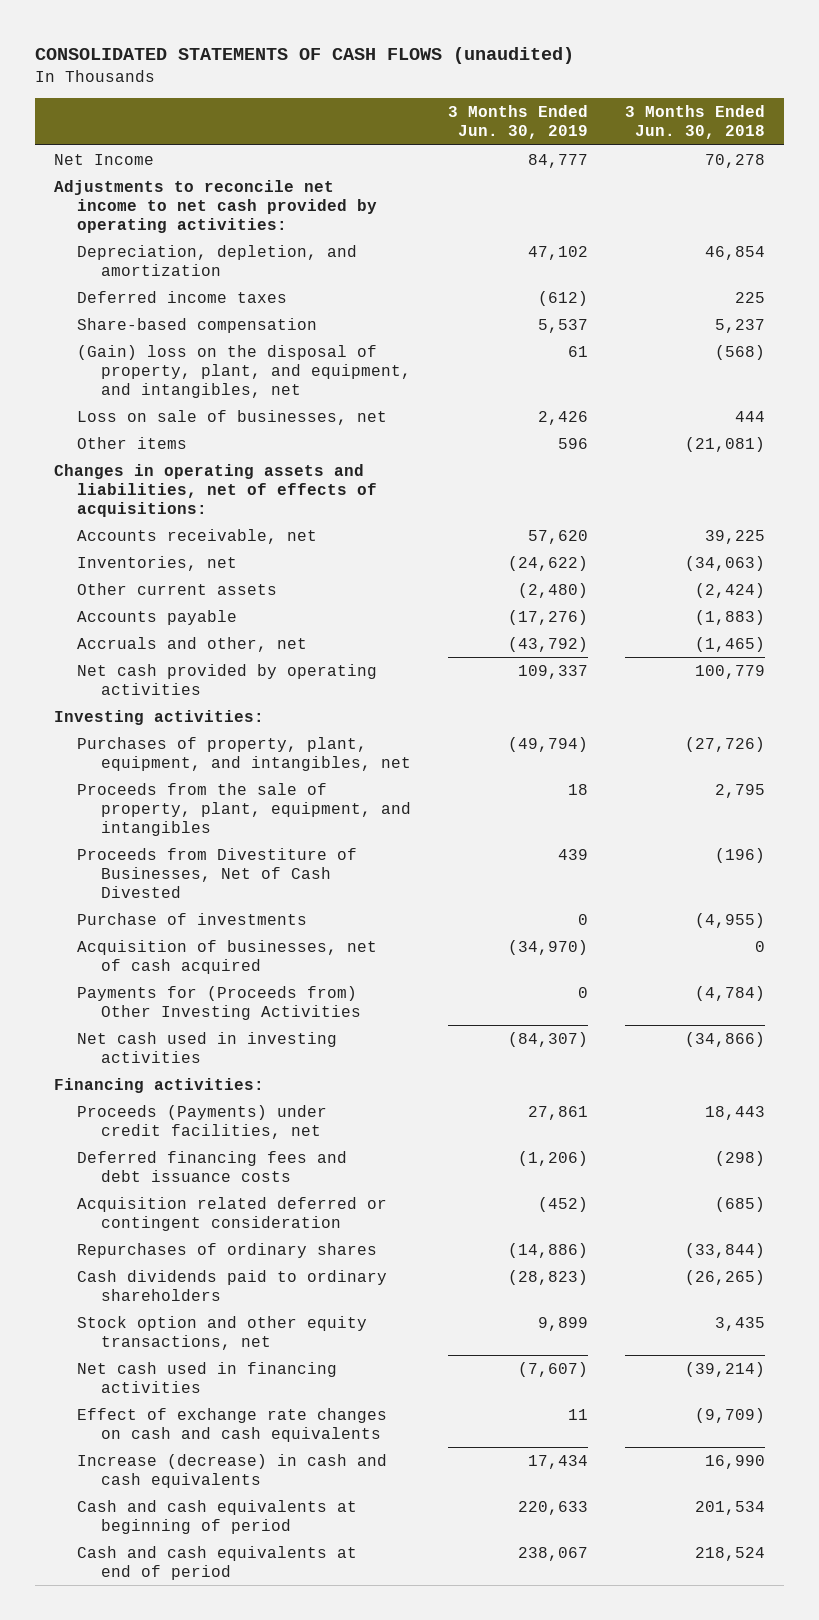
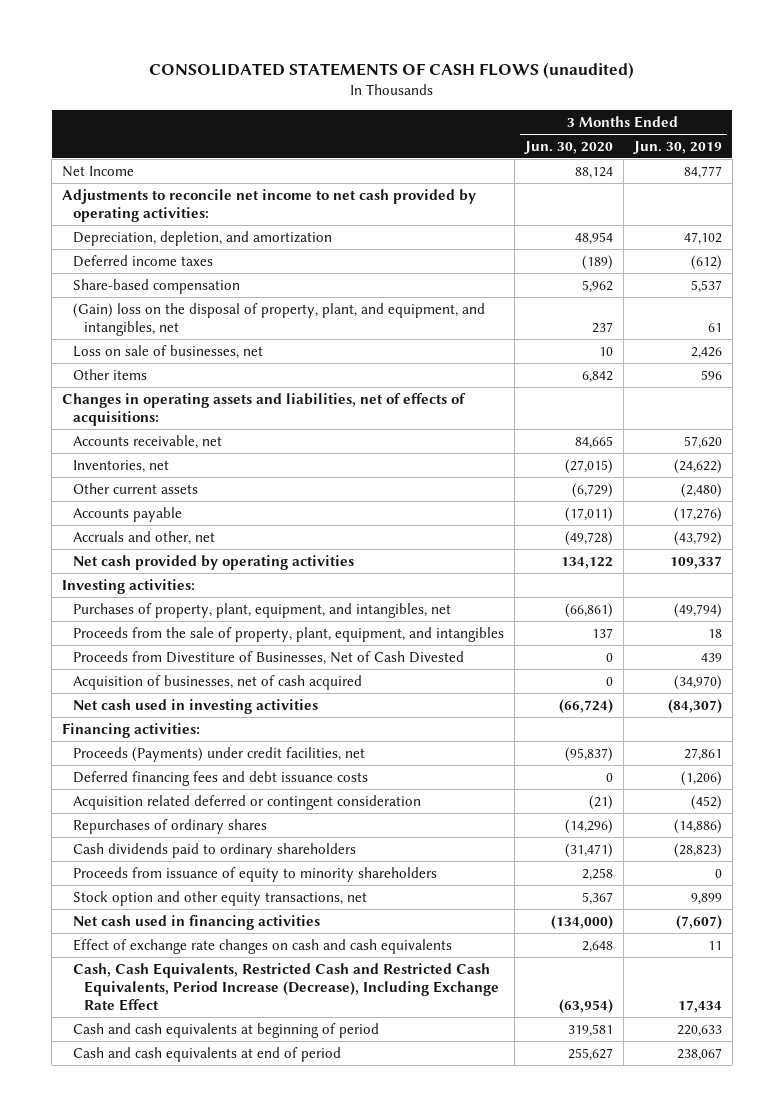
- | 3 Months Ended Jun. 30, 2019 | 3 Months Ended Jun. 30, 2018
+ | 3 Months Ended Jun. 30, 2020 | 3 Months Ended Jun. 30, 2019
- Purchase of investments | 0 | (4,955)
- Payments for (Proceeds from) Other Investing Activities | 0 | (4,784)
+ Proceeds from issuance of equity to minority shareholders | 2,258 | 0
- Increase (decrease) in cash and cash equivalents | 17,434 | 16,990
+ Cash, Cash Equivalents, Restricted Cash and Restricted Cash Equivalents, Period Increase (Decrease), Including Exchange Rate Effect | (63,954) | 17,434

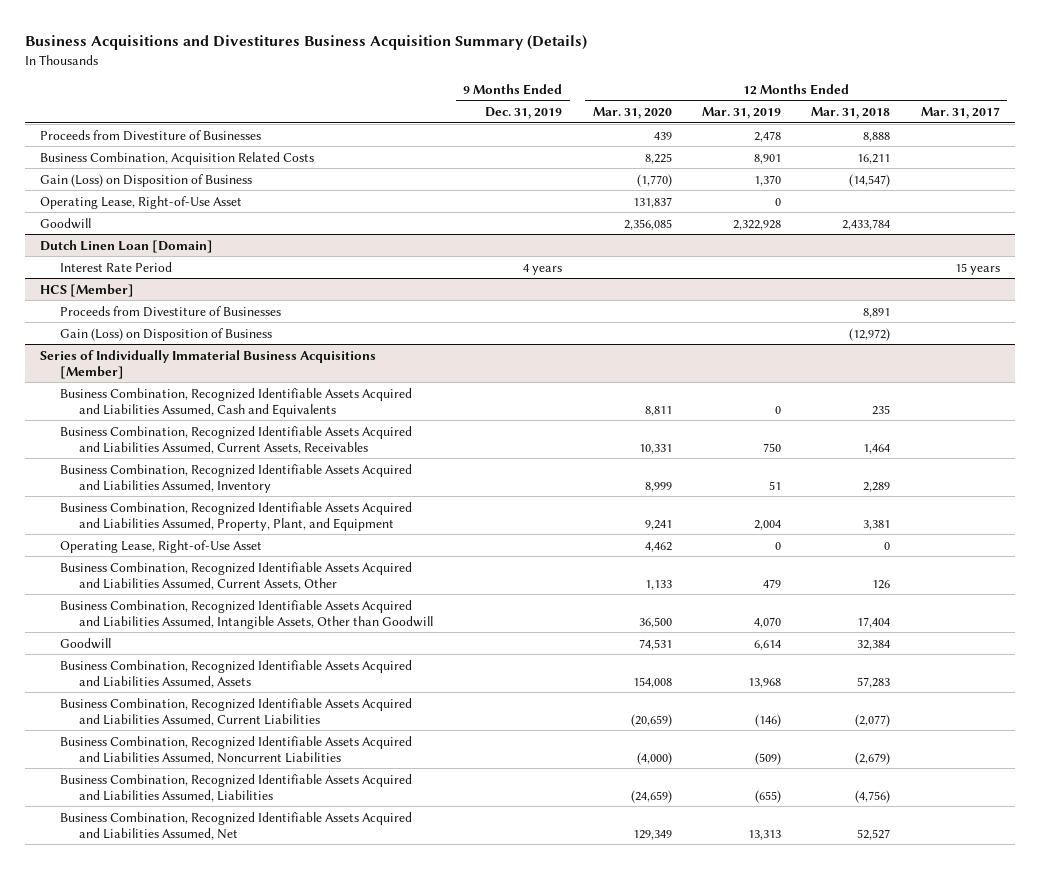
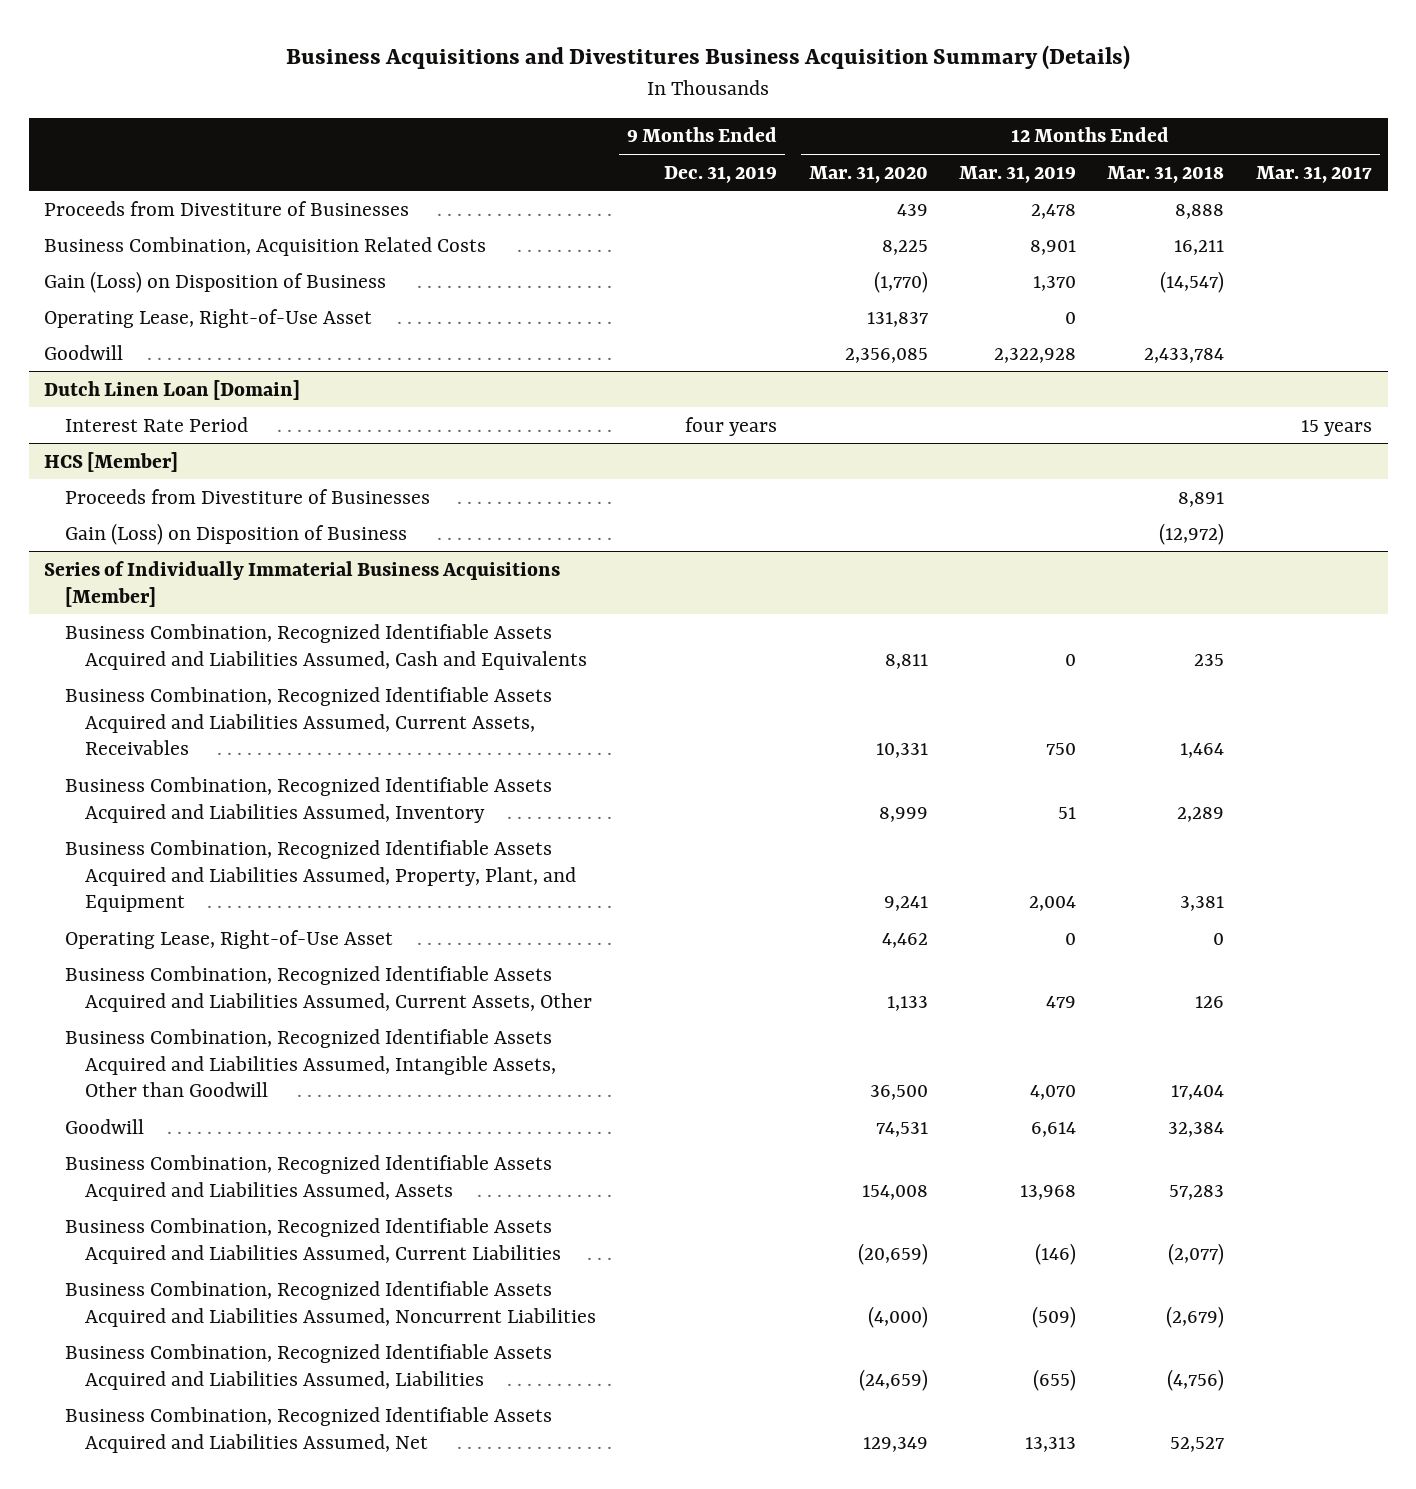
@ Dutch Linen Loan [Domain]
- Interest Rate Period | 4 years | | | | 15 years
+ Interest Rate Period | four years | | | | 15 years

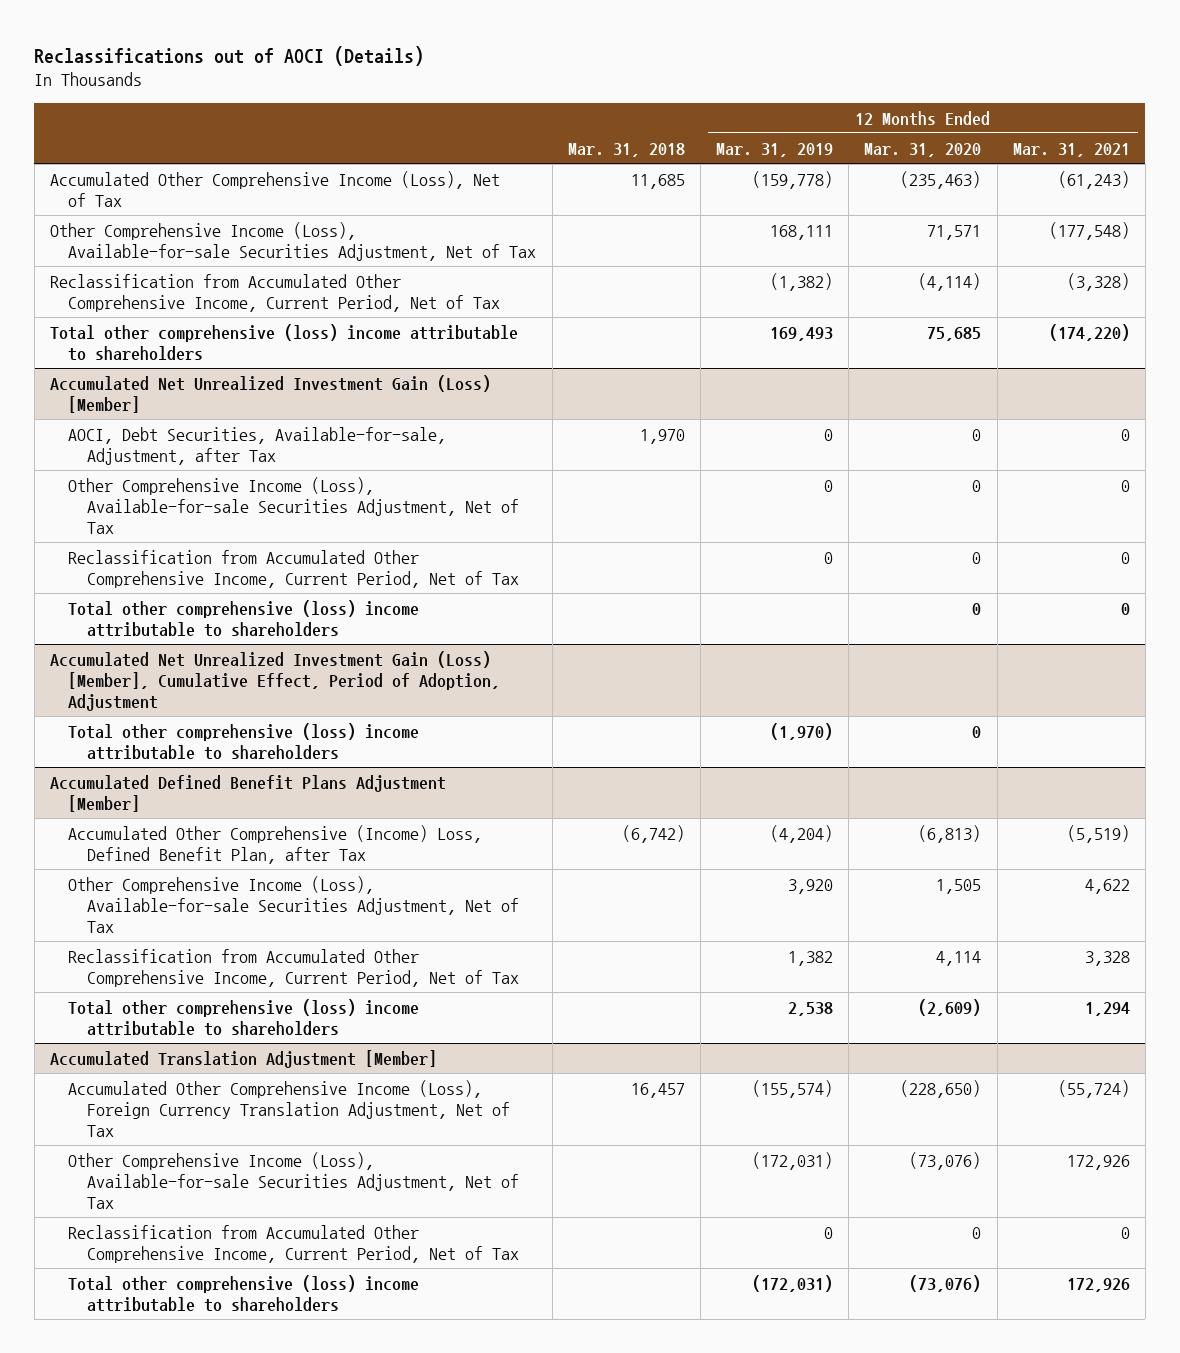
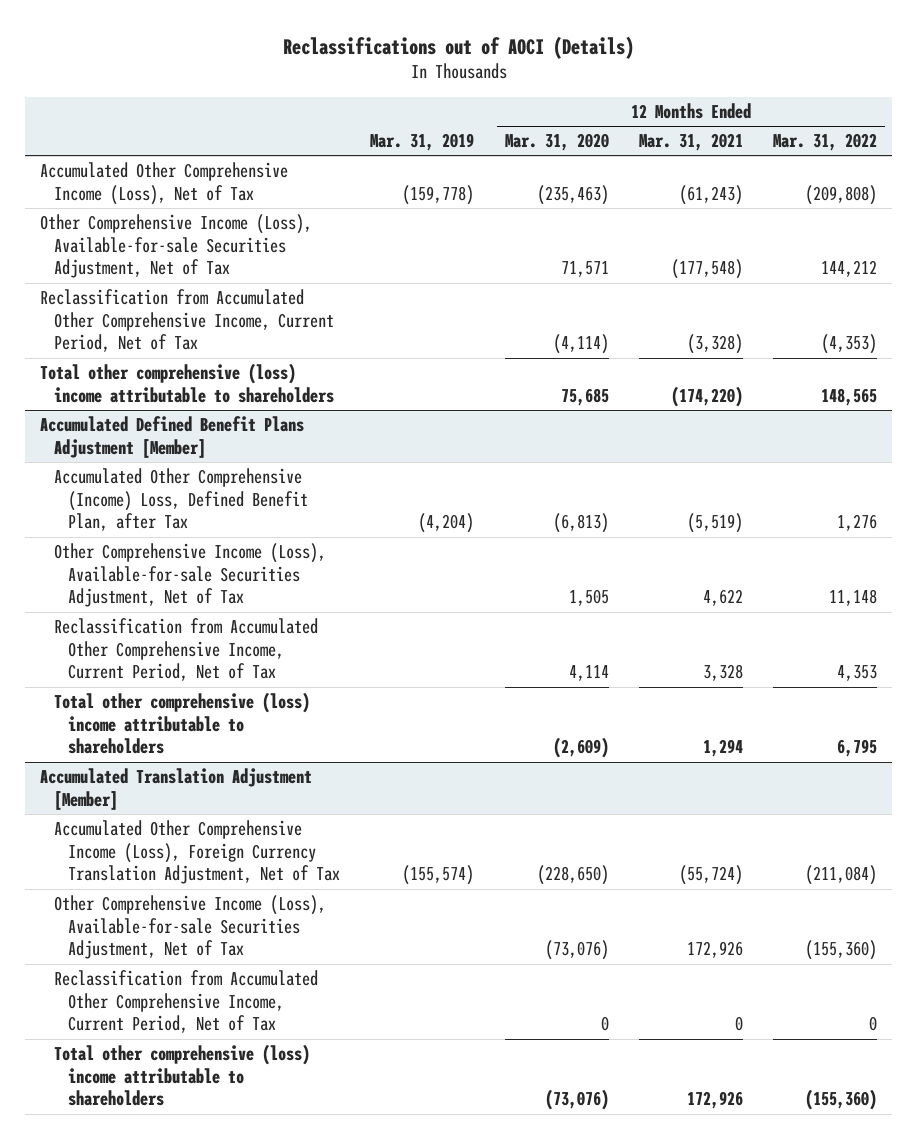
- | Mar. 31, 2018 | 12 Months Ended Mar. 31, 2019 | 12 Months Ended Mar. 31, 2020 | 12 Months Ended Mar. 31, 2021
+ | Mar. 31, 2019 | 12 Months Ended Mar. 31, 2020 | 12 Months Ended Mar. 31, 2021 | 12 Months Ended Mar. 31, 2022
- Accumulated Net Unrealized Investment Gain (Loss) [Member]
- AOCI, Debt Securities, Available-for-sale, Adjustment, after Tax | 1,970 | 0 | 0 | 0
- Other Comprehensive Income (Loss), Available-for-sale Securities Adjustment, Net of Tax | | 0 | 0 | 0
- Reclassification from Accumulated Other Comprehensive Income, Current Period, Net of Tax | | 0 | 0 | 0
- Total other comprehensive (loss) income attributable to shareholders | | | 0 | 0
- Accumulated Net Unrealized Investment Gain (Loss) [Member], Cumulative Effect, Period of Adoption, Adjustment
- Total other comprehensive (loss) income attributable to shareholders | | (1,970) | 0 |

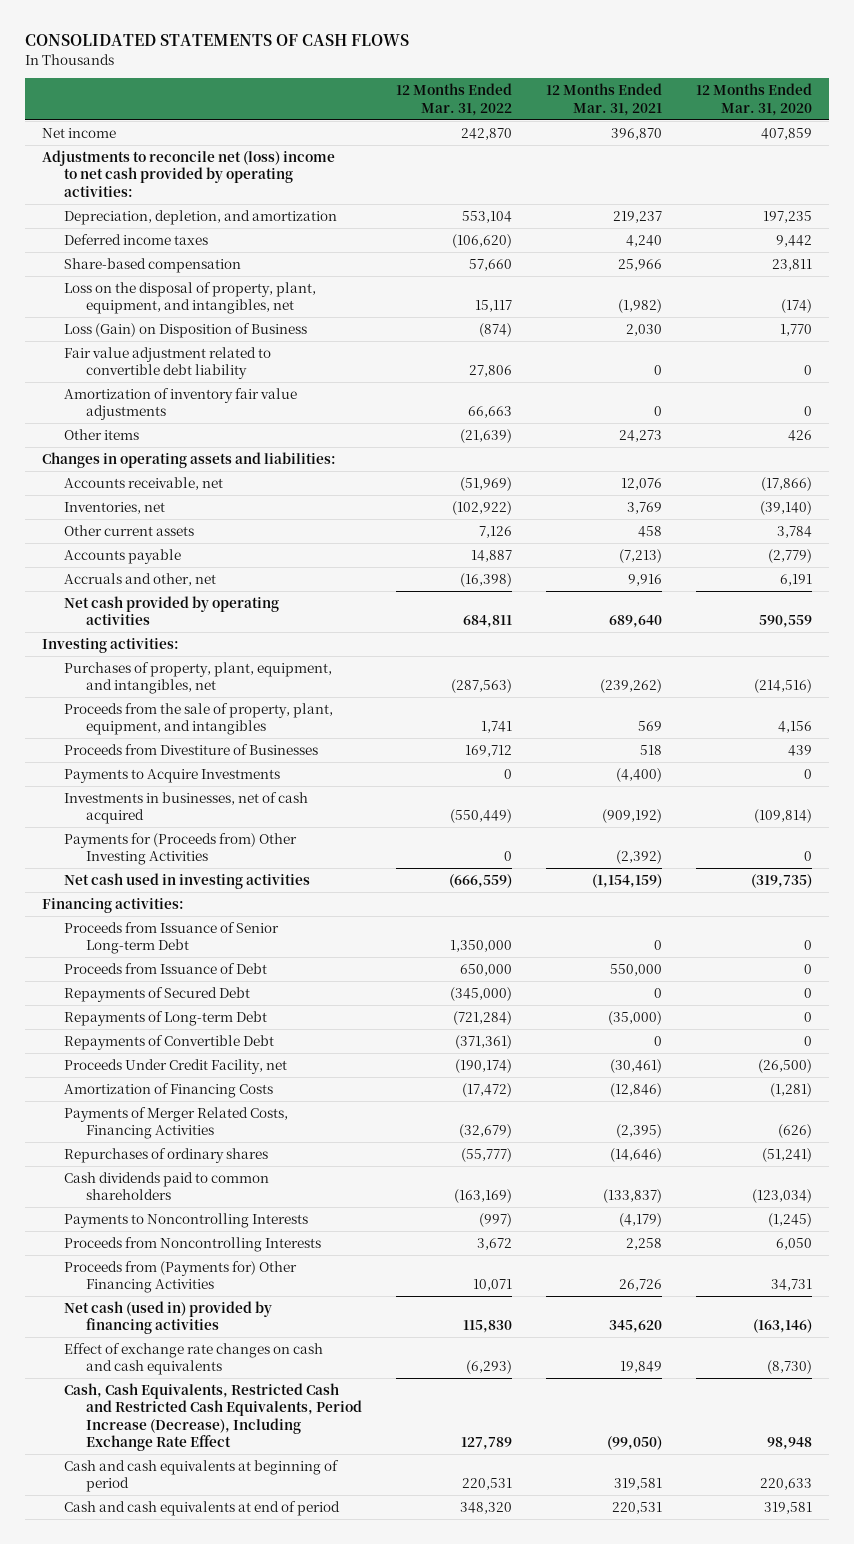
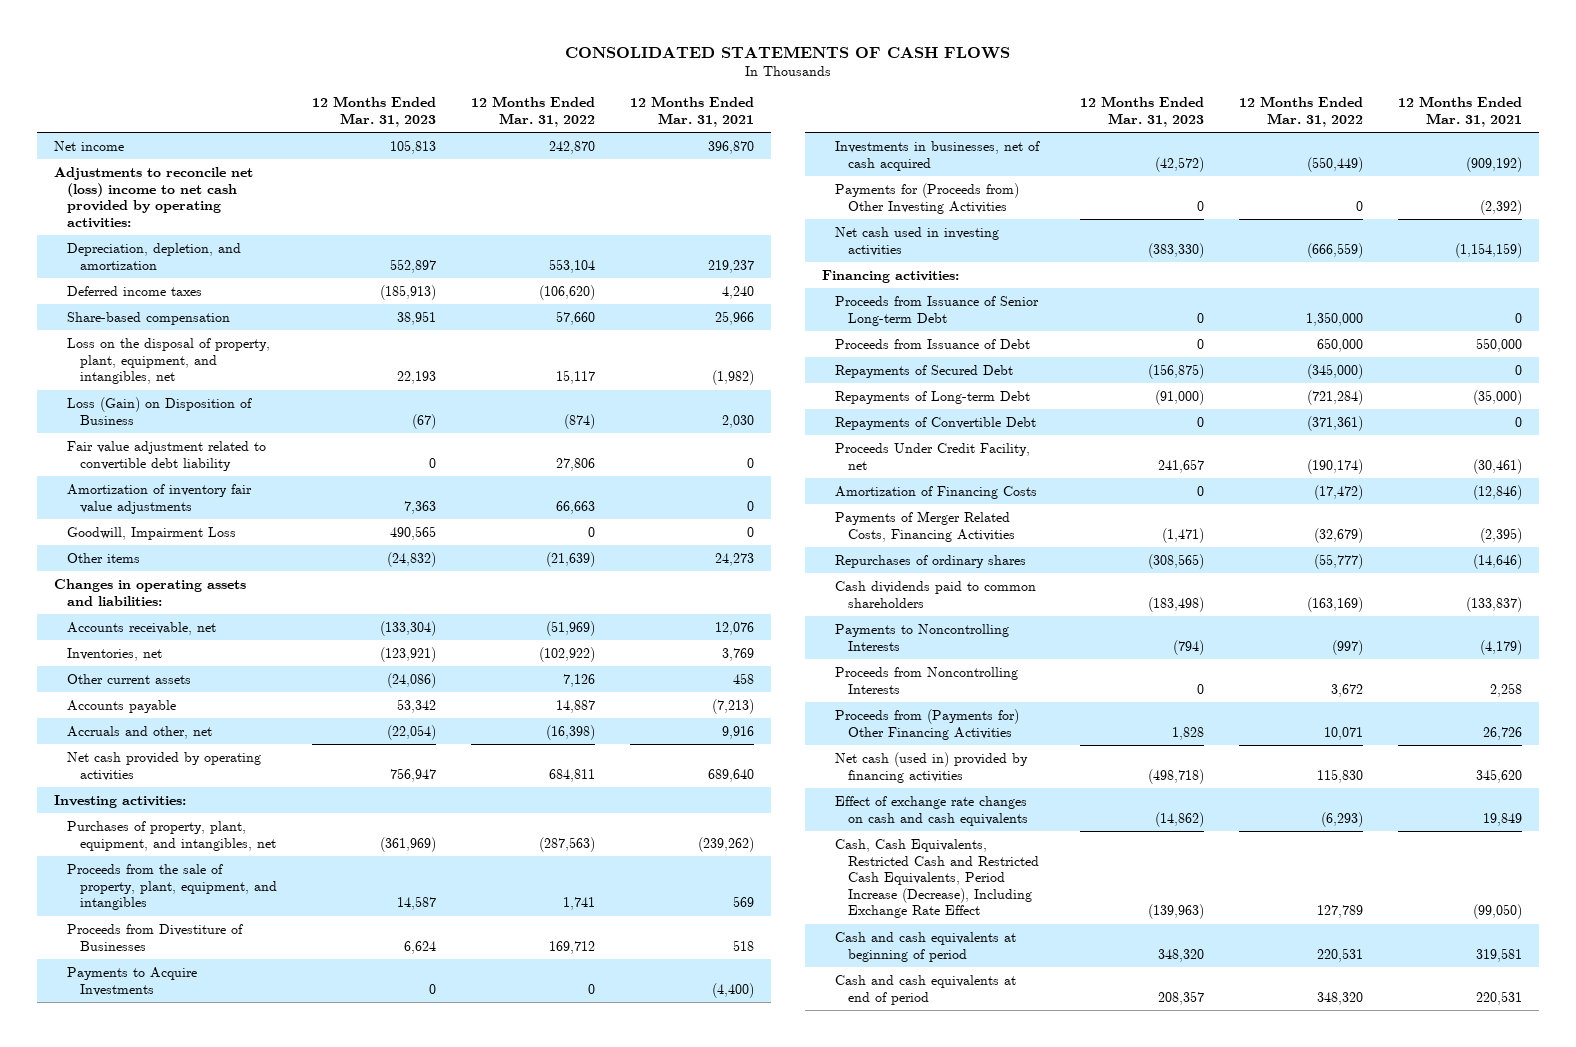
- | 12 Months Ended Mar. 31, 2022 | 12 Months Ended Mar. 31, 2021 | 12 Months Ended Mar. 31, 2020
+ | 12 Months Ended Mar. 31, 2023 | 12 Months Ended Mar. 31, 2022 | 12 Months Ended Mar. 31, 2021
+ Goodwill, Impairment Loss | 490,565 | 0 | 0

